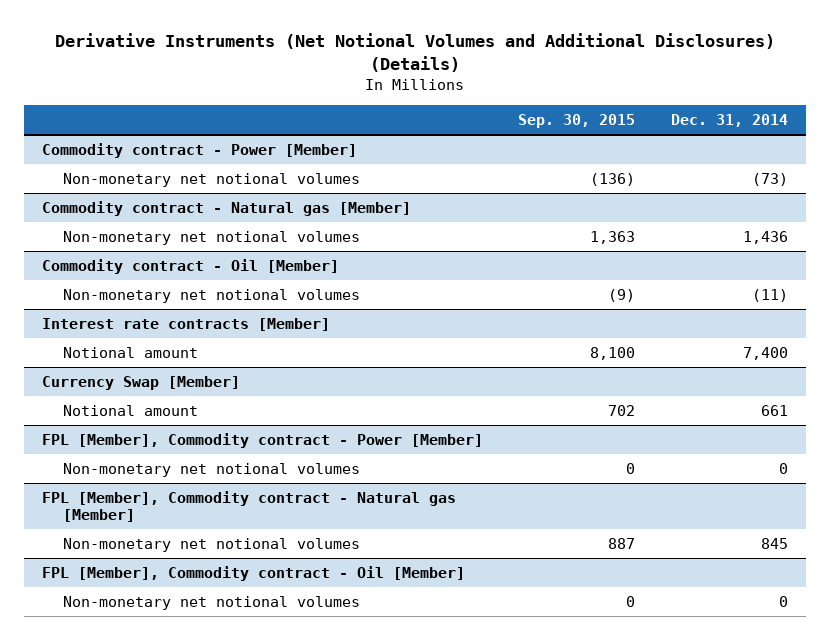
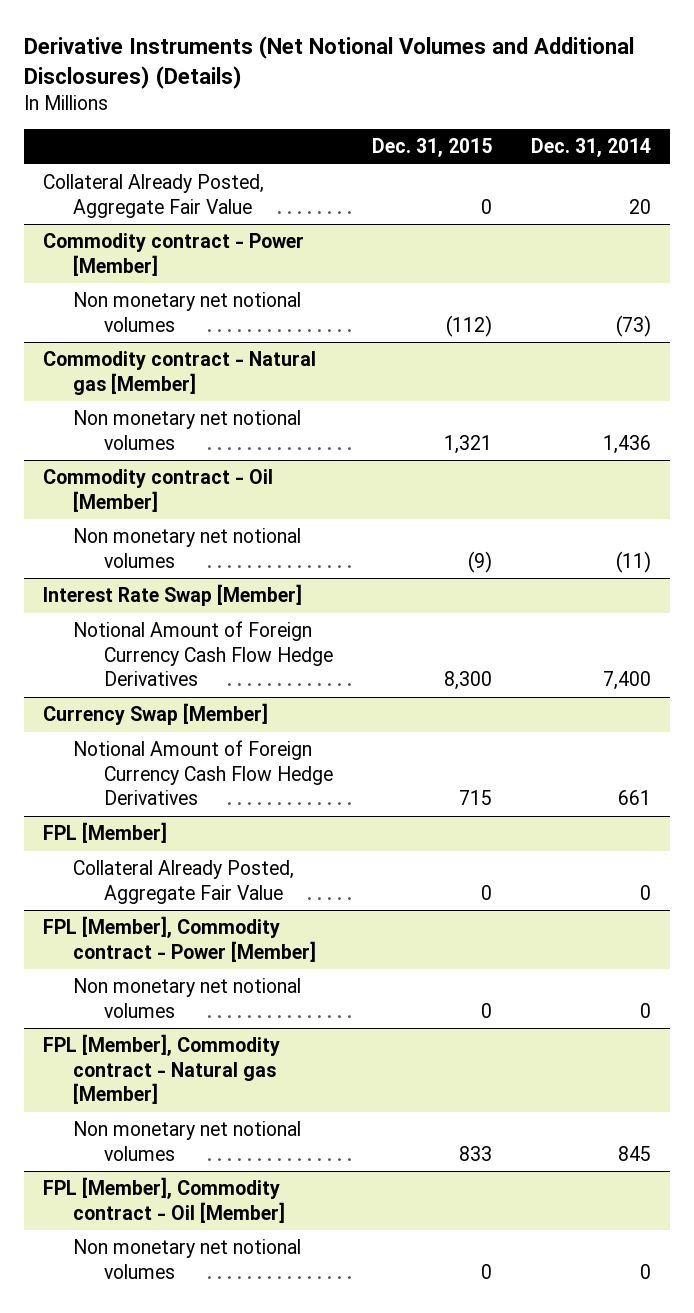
- | Sep. 30, 2015 | Dec. 31, 2014
+ | Dec. 31, 2015 | Dec. 31, 2014
+ Collateral Already Posted, Aggregate Fair Value | 0 | 20
@ Commodity contract - Power [Member]
- Non-monetary net notional volumes | (136) | (73)
+ Non monetary net notional volumes | (112) | (73)
@ Commodity contract - Natural gas [Member]
- Non-monetary net notional volumes | 1,363 | 1,436
+ Non monetary net notional volumes | 1,321 | 1,436
@ Commodity contract - Oil [Member]
- Non-monetary net notional volumes | (9) | (11)
- Interest rate contracts [Member]
- Notional amount | 8,100 | 7,400
@ Commodity contract - Oil [Member]
+ Non monetary net notional volumes | (9) | (11)
+ Interest Rate Swap [Member]
+ Notional Amount of Foreign Currency Cash Flow Hedge Derivatives | 8,300 | 7,400
@ Currency Swap [Member]
- Notional amount | 702 | 661
+ Notional Amount of Foreign Currency Cash Flow Hedge Derivatives | 715 | 661
+ FPL [Member]
+ Collateral Already Posted, Aggregate Fair Value | 0 | 0
@ FPL [Member], Commodity contract - Power [Member]
- Non-monetary net notional volumes | 0 | 0
+ Non monetary net notional volumes | 0 | 0
@ FPL [Member], Commodity contract - Natural gas [Member]
- Non-monetary net notional volumes | 887 | 845
+ Non monetary net notional volumes | 833 | 845
@ FPL [Member], Commodity contract - Oil [Member]
- Non-monetary net notional volumes | 0 | 0
+ Non monetary net notional volumes | 0 | 0

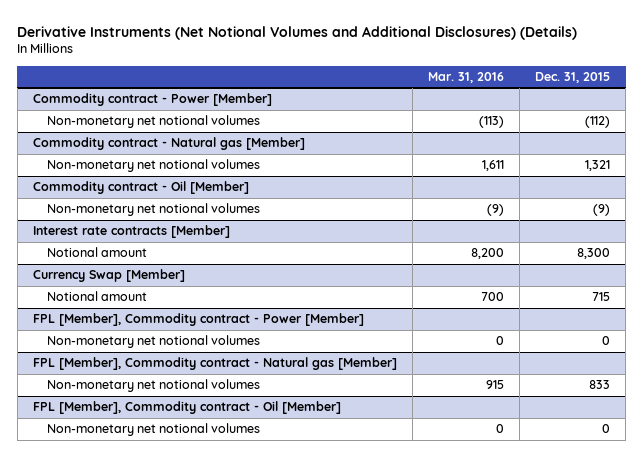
- | Dec. 31, 2015 | Dec. 31, 2014
+ | Mar. 31, 2016 | Dec. 31, 2015
- Collateral Already Posted, Aggregate Fair Value | 0 | 20
@ Commodity contract - Power [Member]
- Non monetary net notional volumes | (112) | (73)
+ Non-monetary net notional volumes | (113) | (112)
@ Commodity contract - Natural gas [Member]
- Non monetary net notional volumes | 1,321 | 1,436
+ Non-monetary net notional volumes | 1,611 | 1,321
@ Commodity contract - Oil [Member]
- Non monetary net notional volumes | (9) | (11)
- Interest Rate Swap [Member]
- Notional Amount of Foreign Currency Cash Flow Hedge Derivatives | 8,300 | 7,400
@ Commodity contract - Oil [Member]
+ Non-monetary net notional volumes | (9) | (9)
+ Interest rate contracts [Member]
+ Notional amount | 8,200 | 8,300
@ Currency Swap [Member]
- Notional Amount of Foreign Currency Cash Flow Hedge Derivatives | 715 | 661
- FPL [Member]
- Collateral Already Posted, Aggregate Fair Value | 0 | 0
@ Currency Swap [Member]
+ Notional amount | 700 | 715
@ FPL [Member], Commodity contract - Power [Member]
- Non monetary net notional volumes | 0 | 0
+ Non-monetary net notional volumes | 0 | 0
@ FPL [Member], Commodity contract - Natural gas [Member]
- Non monetary net notional volumes | 833 | 845
+ Non-monetary net notional volumes | 915 | 833
@ FPL [Member], Commodity contract - Oil [Member]
- Non monetary net notional volumes | 0 | 0
+ Non-monetary net notional volumes | 0 | 0

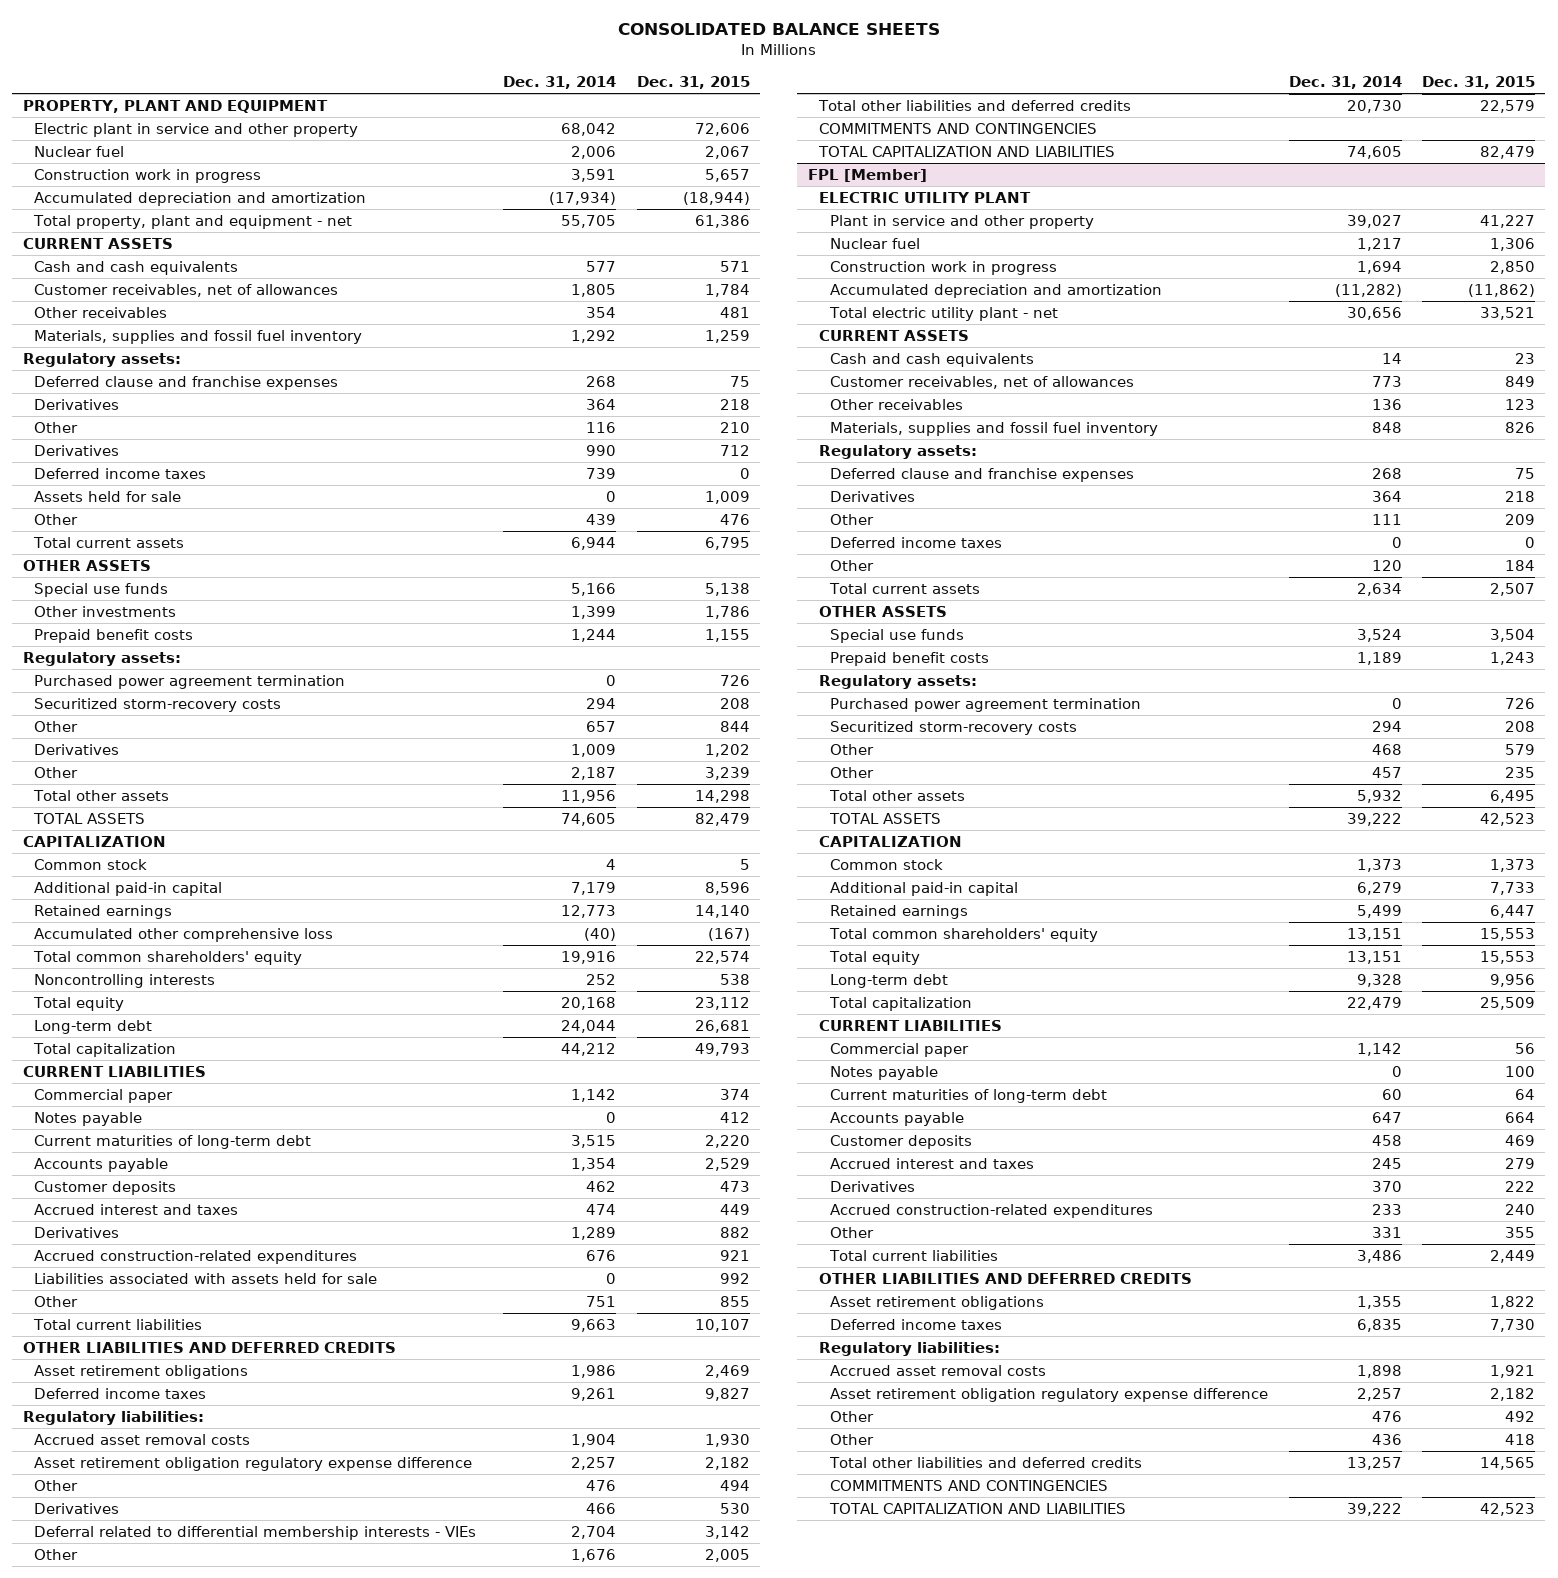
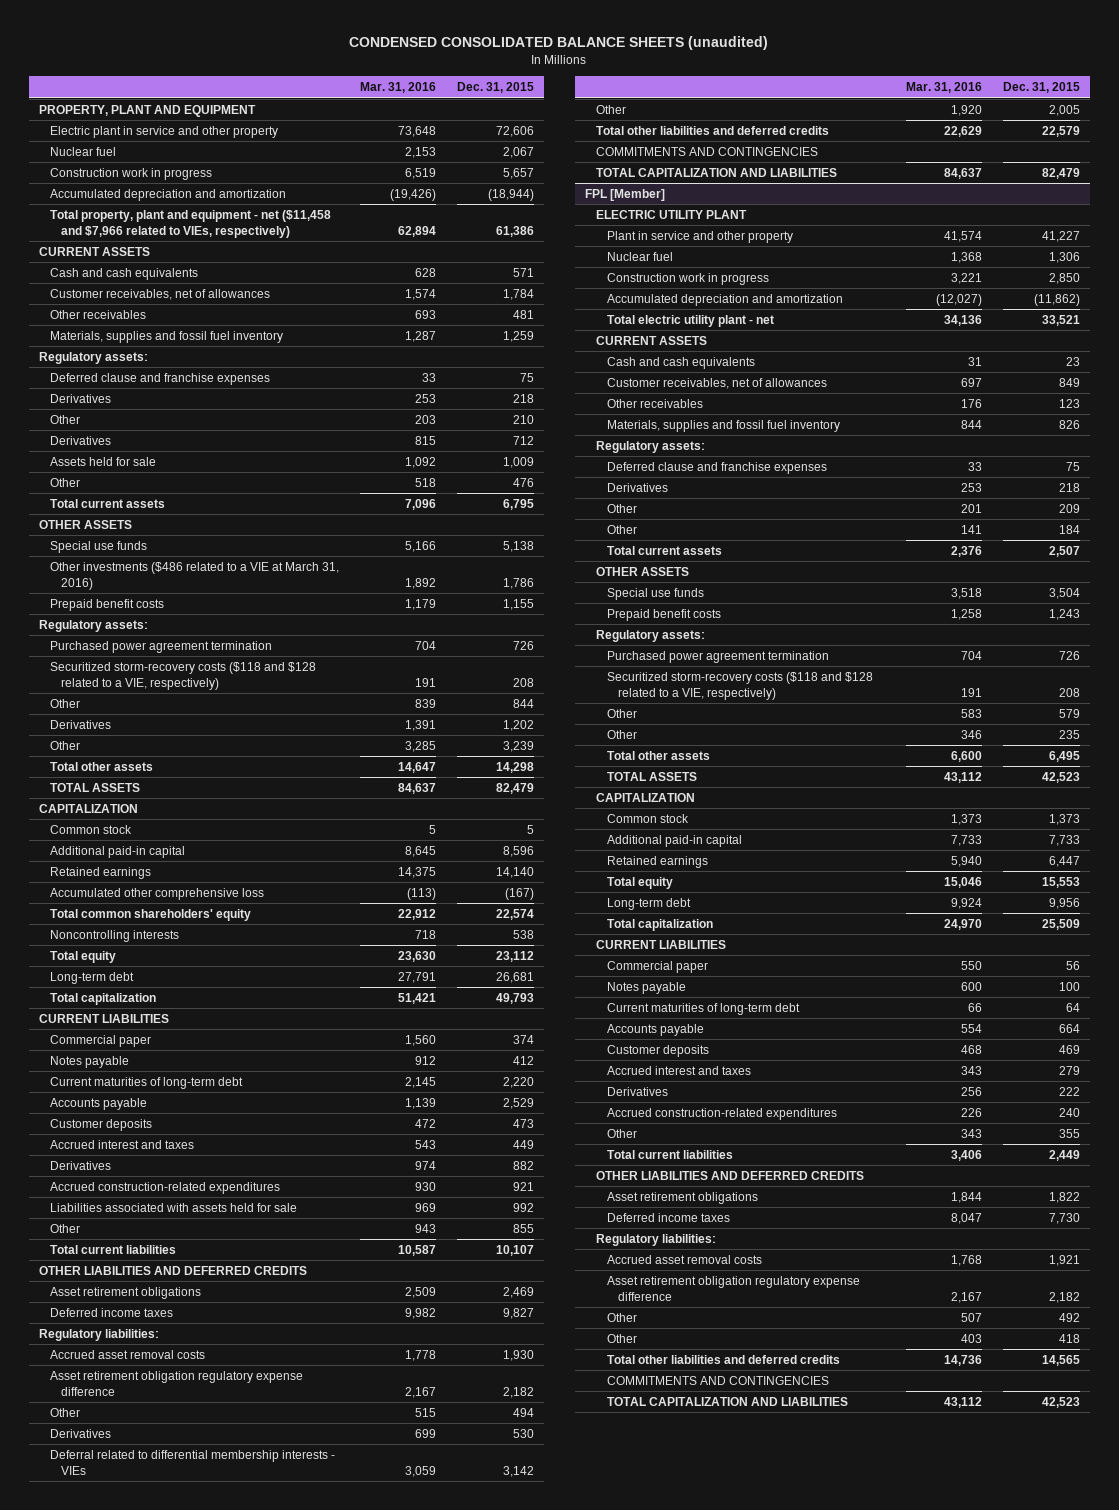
- CONSOLIDATED BALANCE SHEETS
+ CONDENSED CONSOLIDATED BALANCE SHEETS (unaudited)
- | Dec. 31, 2014 | Dec. 31, 2015
+ | Mar. 31, 2016 | Dec. 31, 2015
- Total property, plant and equipment - net | 55,705 | 61,386
+ Total property, plant and equipment - net ($11,458 and $7,966 related to VIEs, respectively) | 62,894 | 61,386
- Deferred income taxes | 739 | 0
- Other investments | 1,399 | 1,786
+ Other investments ($486 related to a VIE at March 31, 2016) | 1,892 | 1,786
- Securitized storm-recovery costs | 294 | 208
+ Securitized storm-recovery costs ($118 and $128 related to a VIE, respectively) | 191 | 208
@ FPL [Member]
- Deferred income taxes | 0 | 0
- Securitized storm-recovery costs | 294 | 208
+ Securitized storm-recovery costs ($118 and $128 related to a VIE, respectively) | 191 | 208
- Total common shareholders' equity | 13,151 | 15,553

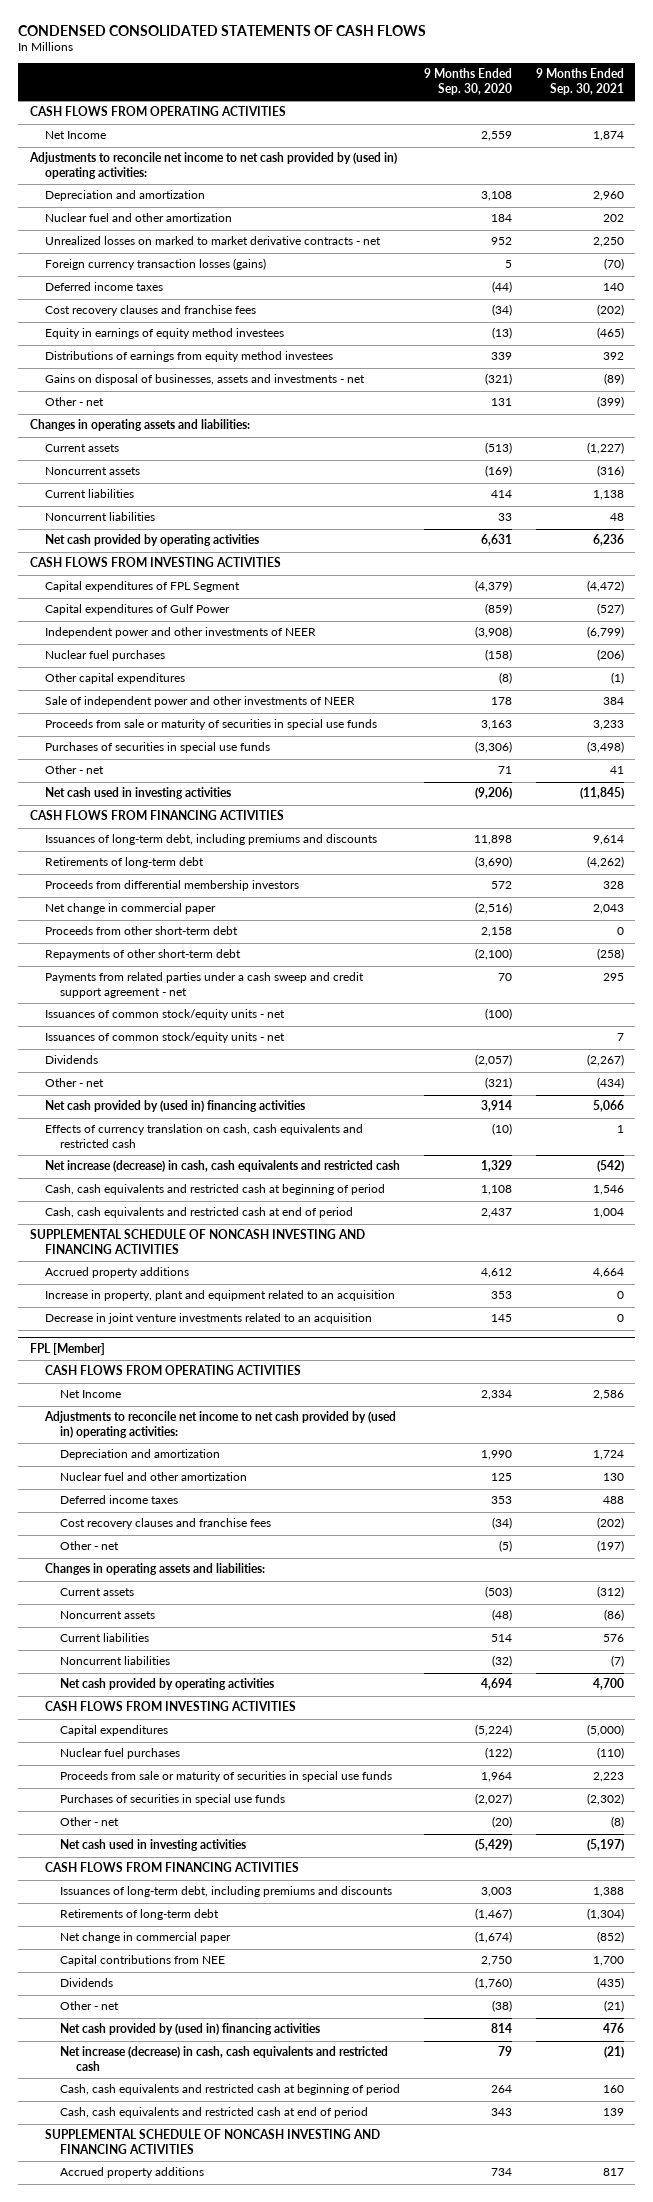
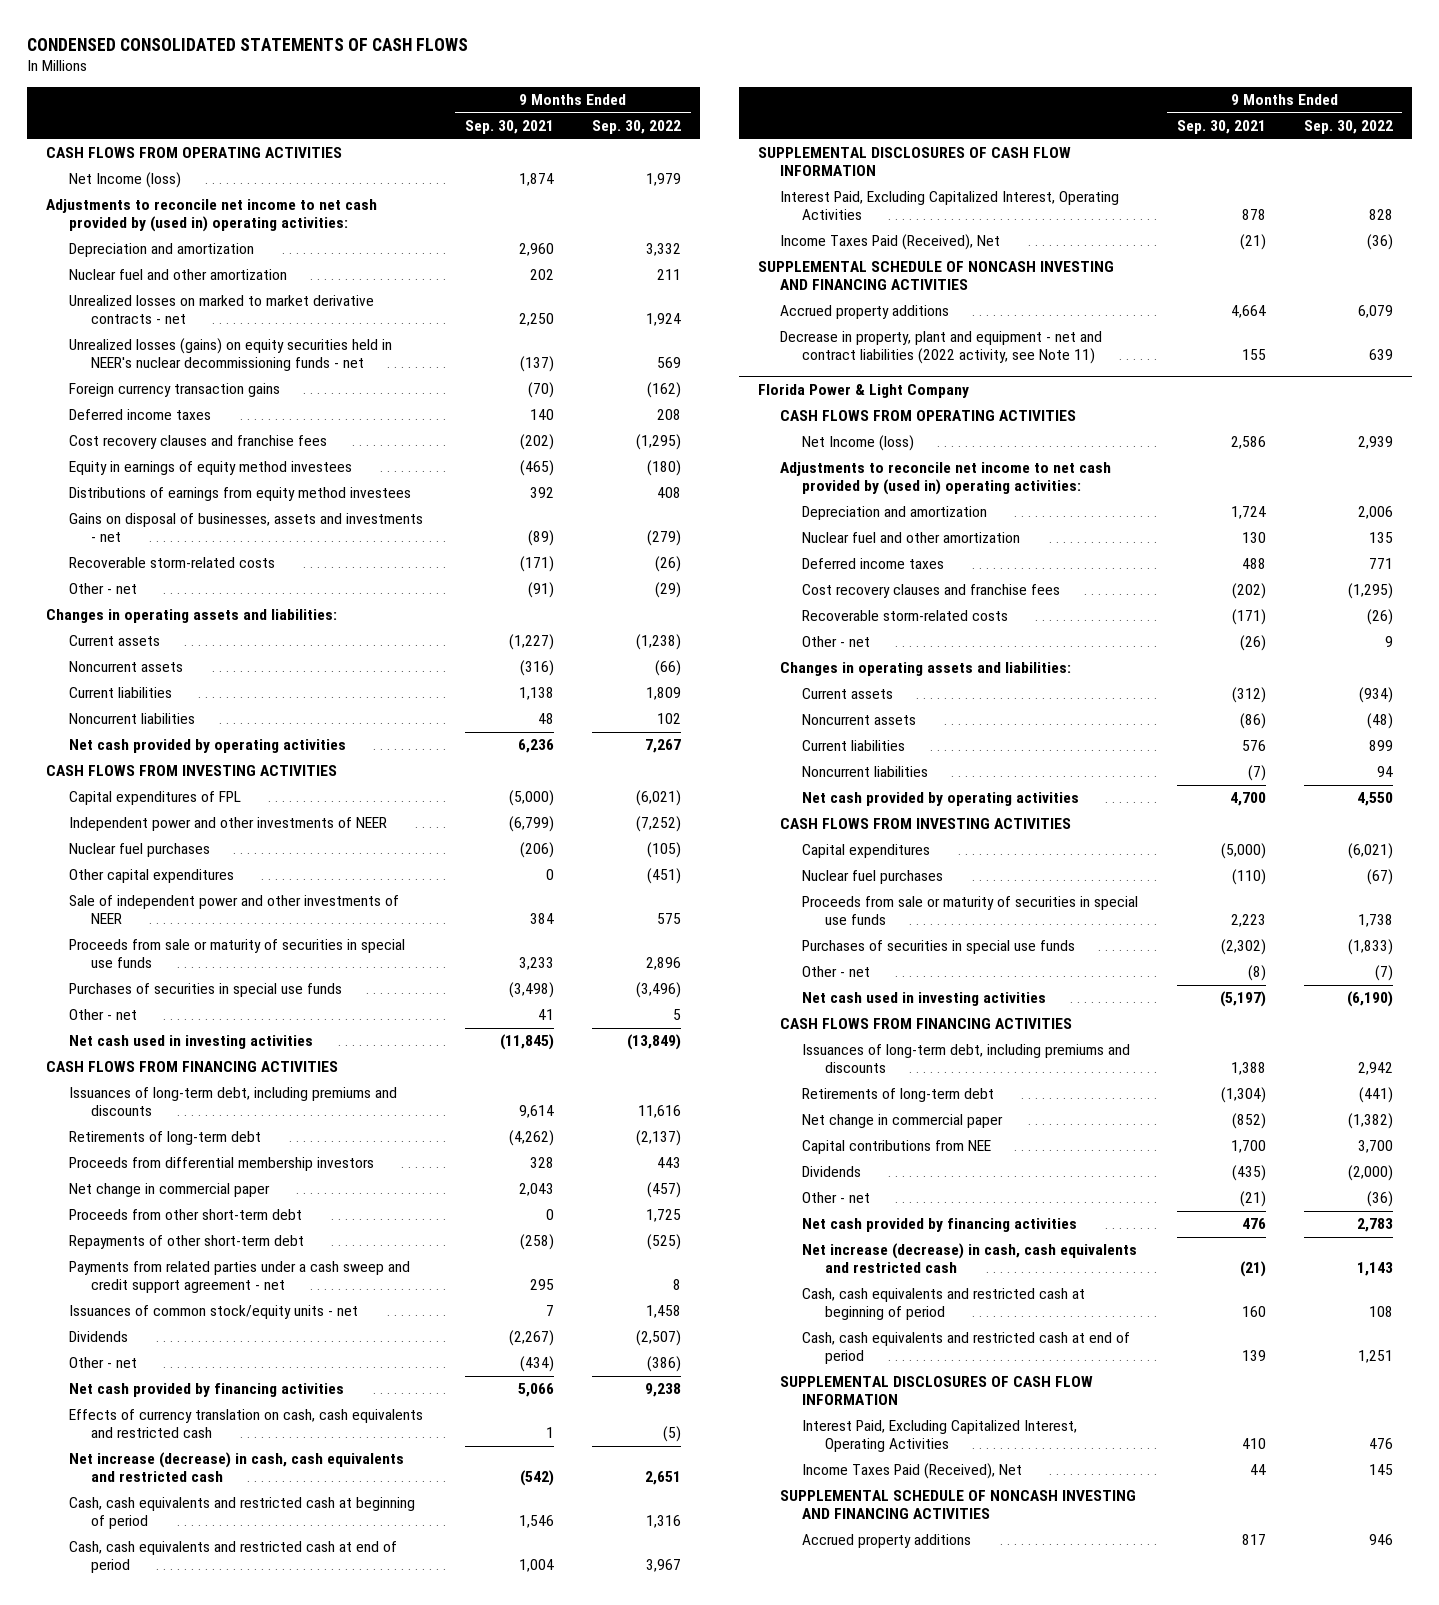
- | 9 Months Ended Sep. 30, 2020 | 9 Months Ended Sep. 30, 2021
+ | 9 Months Ended Sep. 30, 2021 | 9 Months Ended Sep. 30, 2022
- Net Income | 2,559 | 1,874
+ Net Income (loss) | 1,874 | 1,979
- Foreign currency transaction losses (gains) | 5 | (70)
+ Unrealized losses (gains) on equity securities held in NEER's nuclear decommissioning funds - net | (137) | 569
+ Foreign currency transaction gains | (70) | (162)
- Other - net | 131 | (399)
+ Recoverable storm-related costs | (171) | (26)
+ Other - net | (91) | (29)
- Capital expenditures of FPL Segment | (4,379) | (4,472)
- Capital expenditures of Gulf Power | (859) | (527)
+ Capital expenditures of FPL | (5,000) | (6,021)
- Other capital expenditures | (8) | (1)
+ Other capital expenditures | 0 | (451)
- Issuances of common stock/equity units - net | (100) |
- Net cash provided by (used in) financing activities | 3,914 | 5,066
+ Net cash provided by financing activities | 5,066 | 9,238
+ SUPPLEMENTAL DISCLOSURES OF CASH FLOW INFORMATION
+ Interest Paid, Excluding Capitalized Interest, Operating Activities | 878 | 828
+ Income Taxes Paid (Received), Net | (21) | (36)
- Increase in property, plant and equipment related to an acquisition | 353 | 0
- Decrease in joint venture investments related to an acquisition | 145 | 0
- FPL [Member]
+ Decrease in property, plant and equipment - net and contract liabilities (2022 activity, see Note 11) | 155 | 639
+ Florida Power & Light Company
- Net Income | 2,334 | 2,586
+ Net Income (loss) | 2,586 | 2,939
- Other - net | (5) | (197)
+ Recoverable storm-related costs | (171) | (26)
+ Other - net | (26) | 9
- Net cash provided by (used in) financing activities | 814 | 476
+ Net cash provided by financing activities | 476 | 2,783
+ SUPPLEMENTAL DISCLOSURES OF CASH FLOW INFORMATION
+ Interest Paid, Excluding Capitalized Interest, Operating Activities | 410 | 476
+ Income Taxes Paid (Received), Net | 44 | 145

